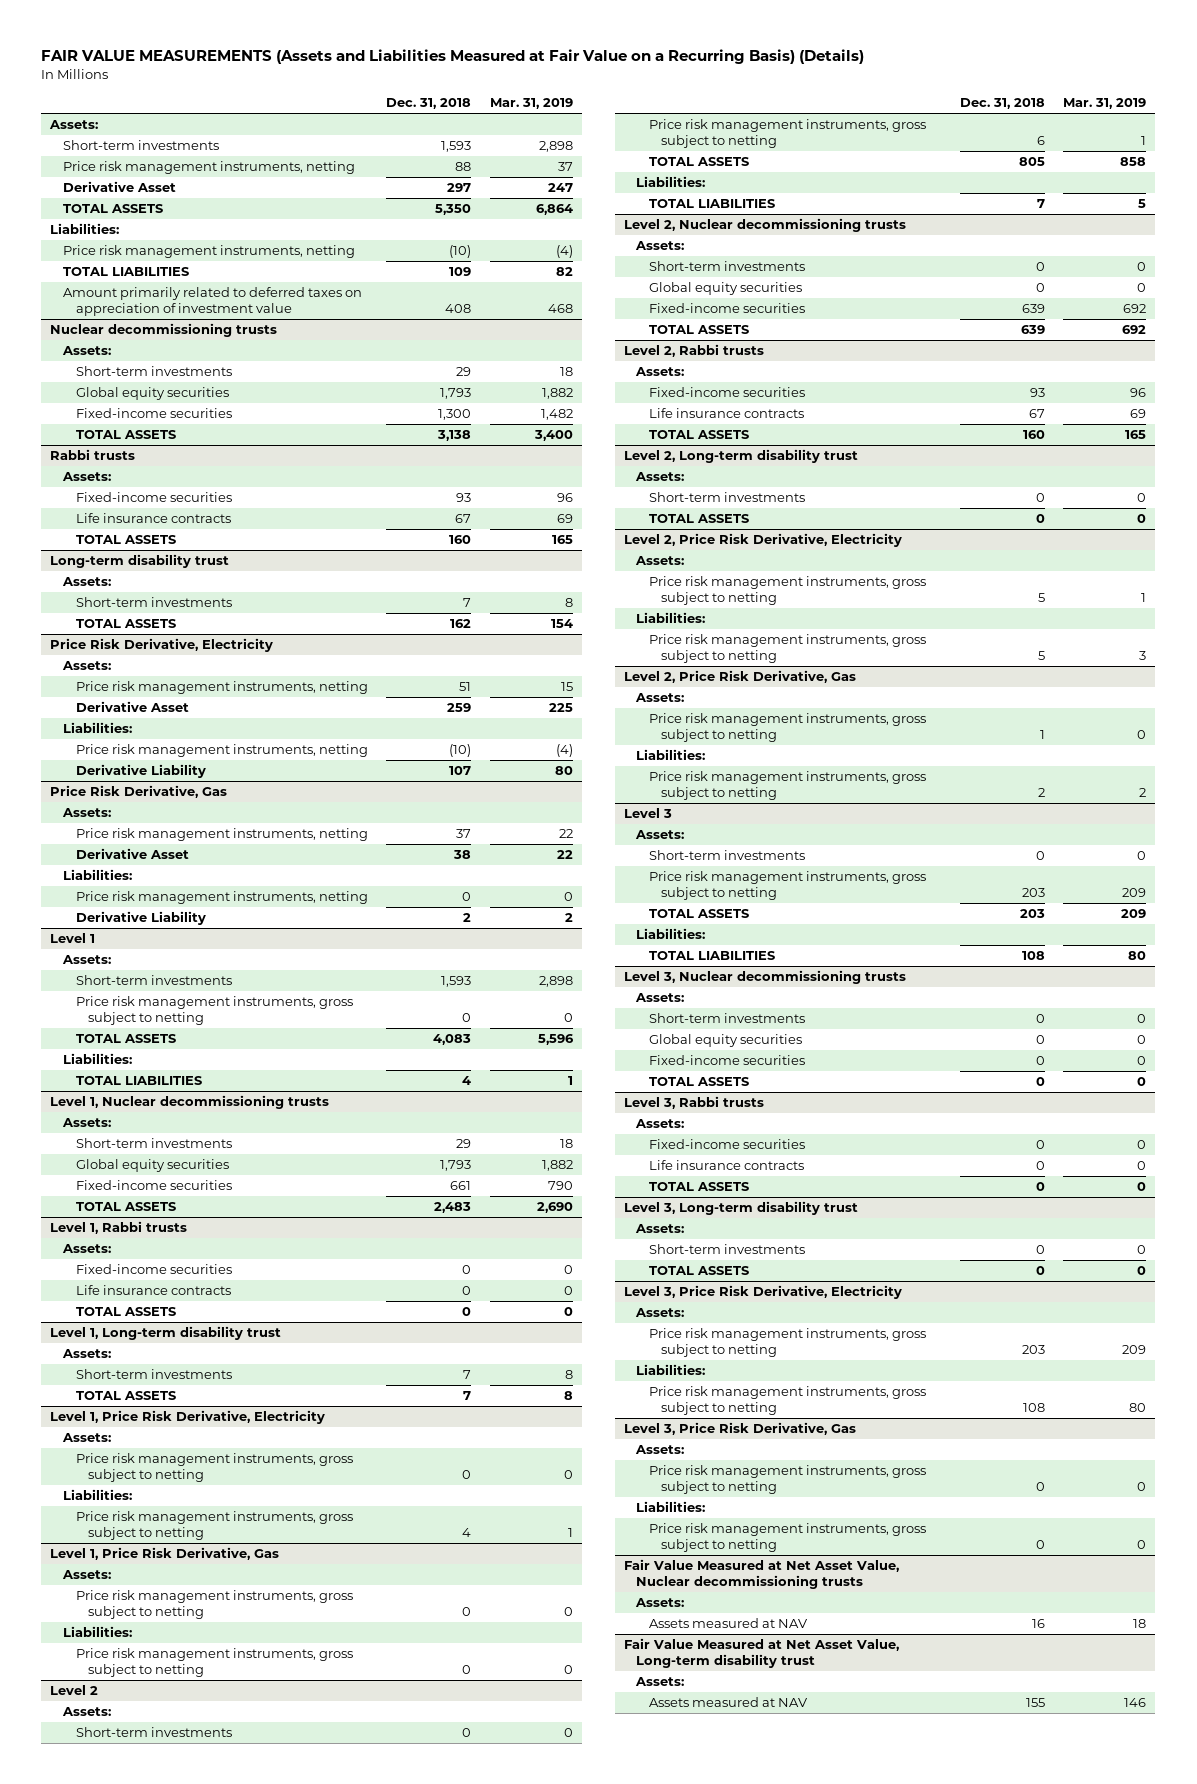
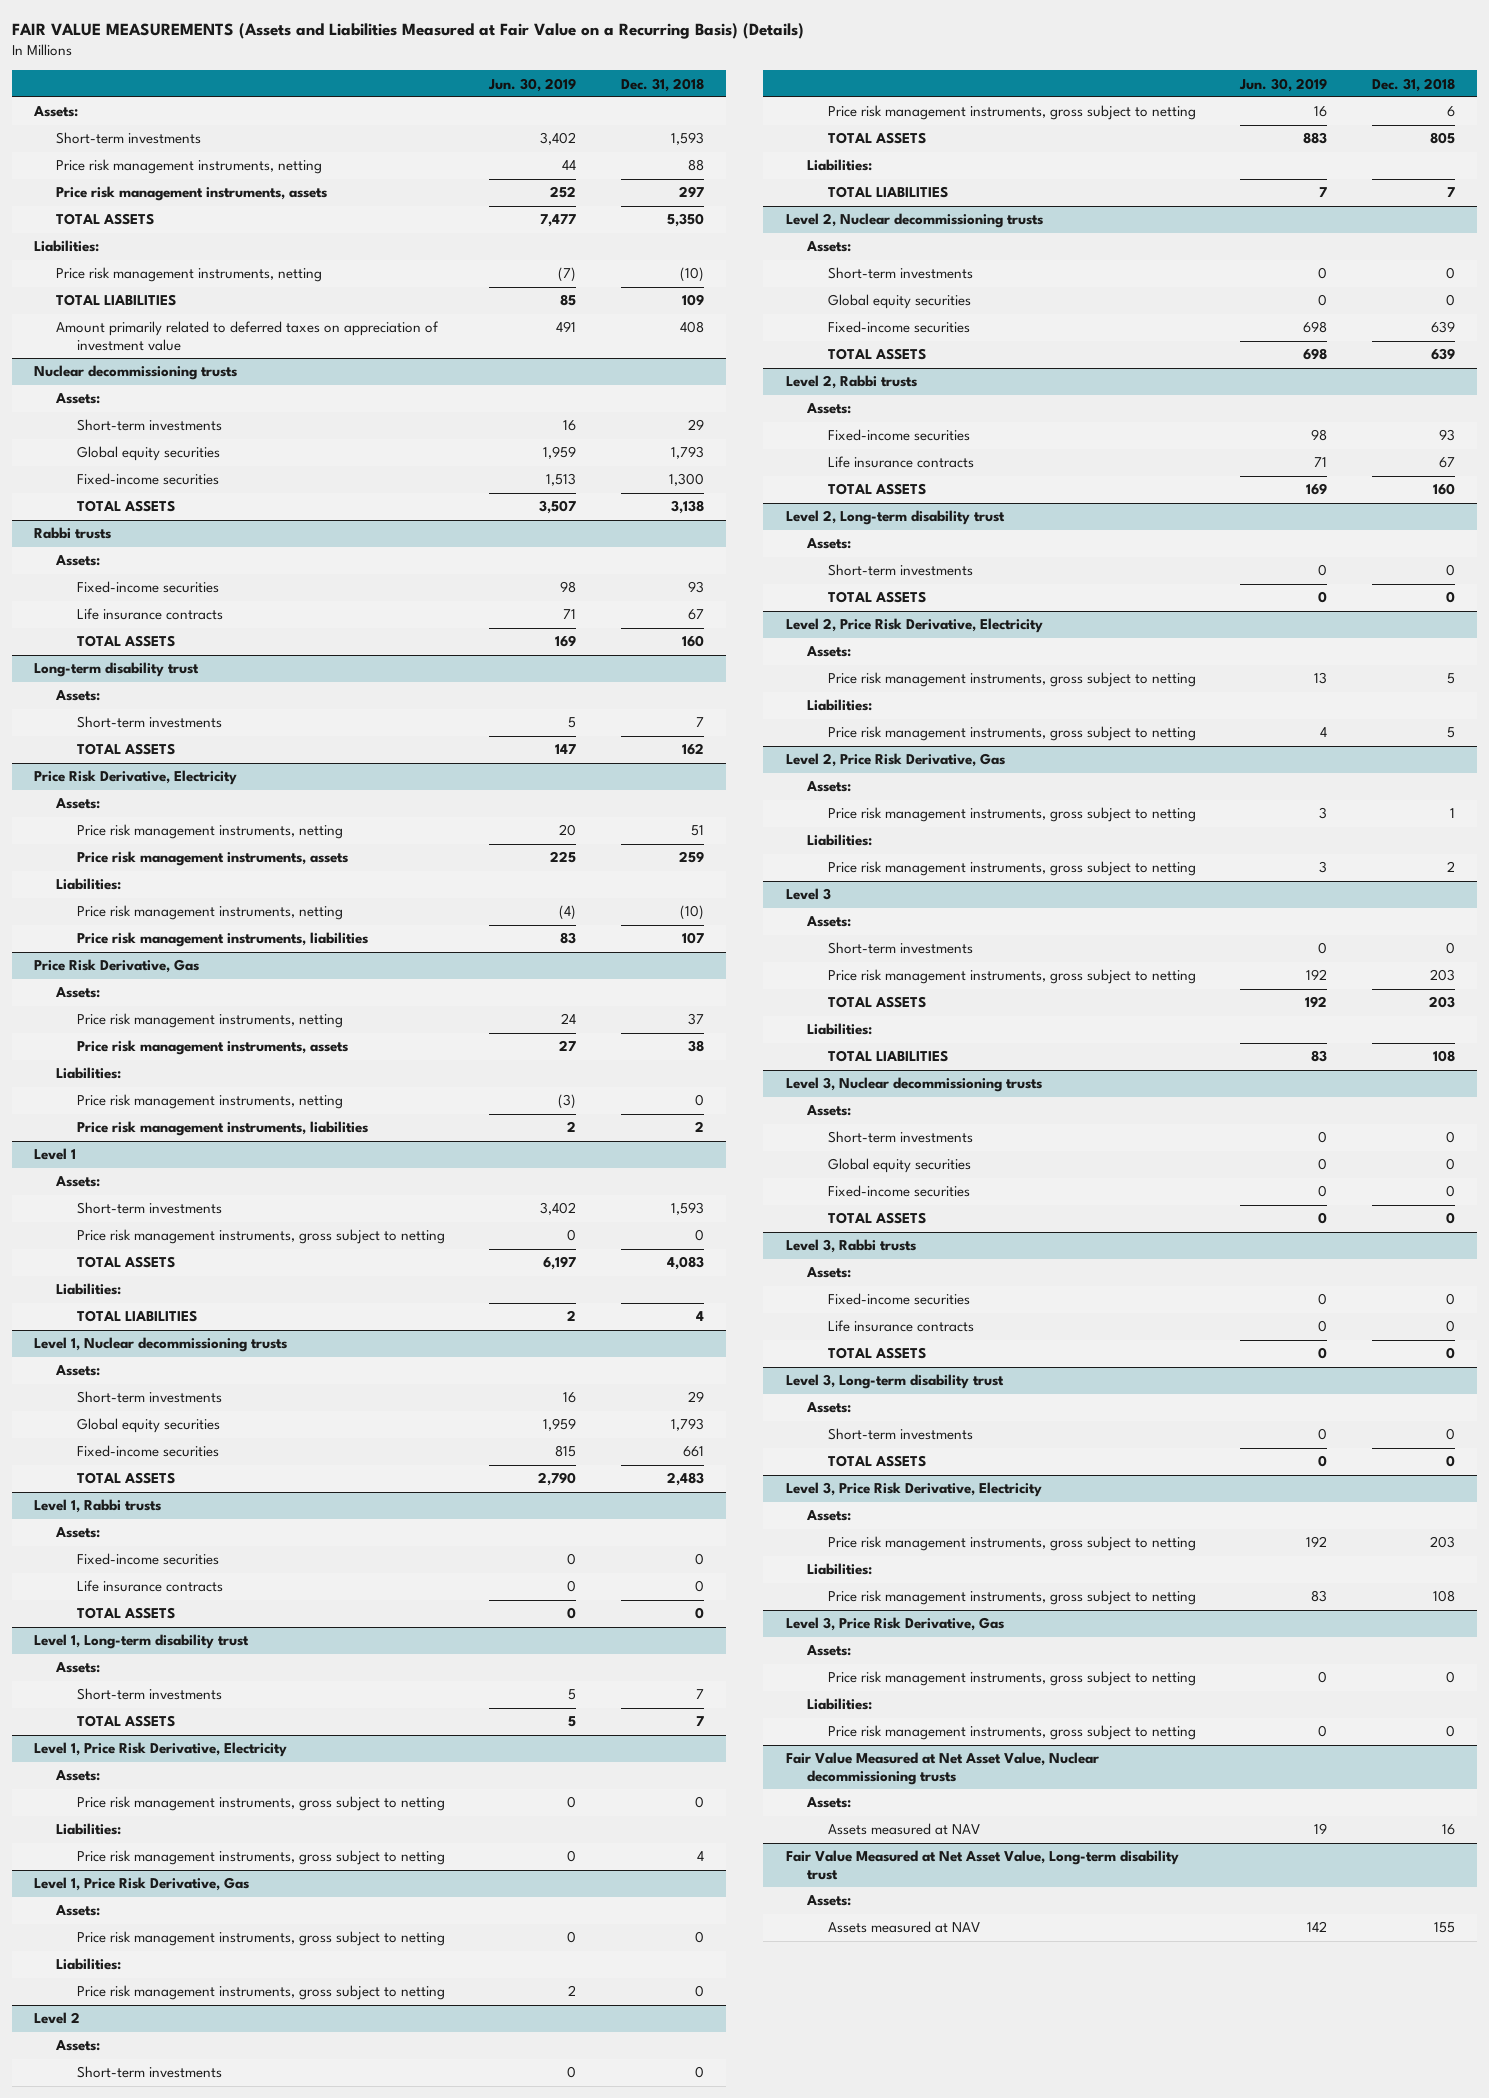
- | Dec. 31, 2018 | Mar. 31, 2019
+ | Jun. 30, 2019 | Dec. 31, 2018
- Derivative Asset | 297 | 247
+ Price risk management instruments, assets | 252 | 297
@ Price Risk Derivative, Electricity
- Derivative Asset | 259 | 225
+ Price risk management instruments, assets | 225 | 259
- Derivative Liability | 107 | 80
+ Price risk management instruments, liabilities | 83 | 107
@ Price Risk Derivative, Gas
- Derivative Asset | 38 | 22
+ Price risk management instruments, assets | 27 | 38
- Derivative Liability | 2 | 2
+ Price risk management instruments, liabilities | 2 | 2

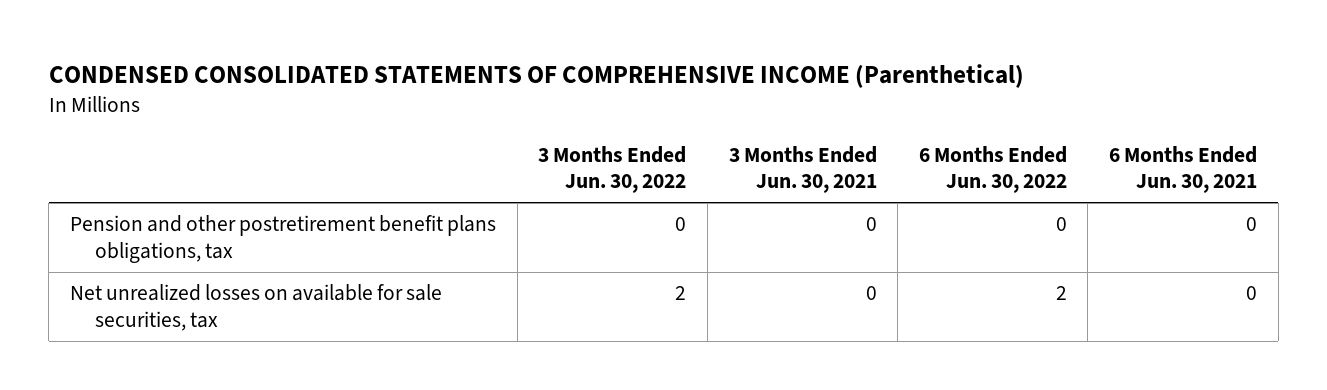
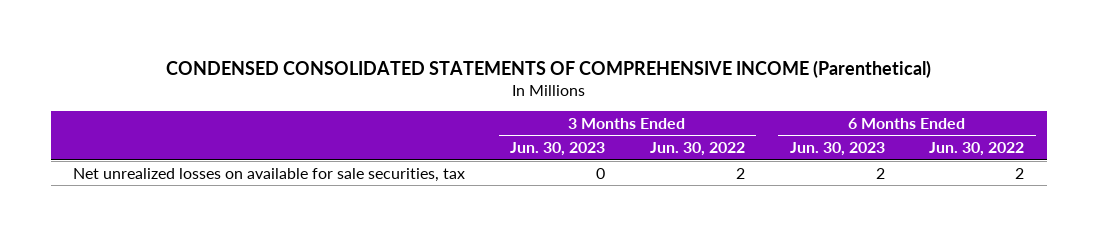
- | 3 Months Ended Jun. 30, 2022 | 3 Months Ended Jun. 30, 2021 | 6 Months Ended Jun. 30, 2022 | 6 Months Ended Jun. 30, 2021
+ | 3 Months Ended Jun. 30, 2023 | 3 Months Ended Jun. 30, 2022 | 6 Months Ended Jun. 30, 2023 | 6 Months Ended Jun. 30, 2022
- Pension and other postretirement benefit plans obligations, tax | 0 | 0 | 0 | 0

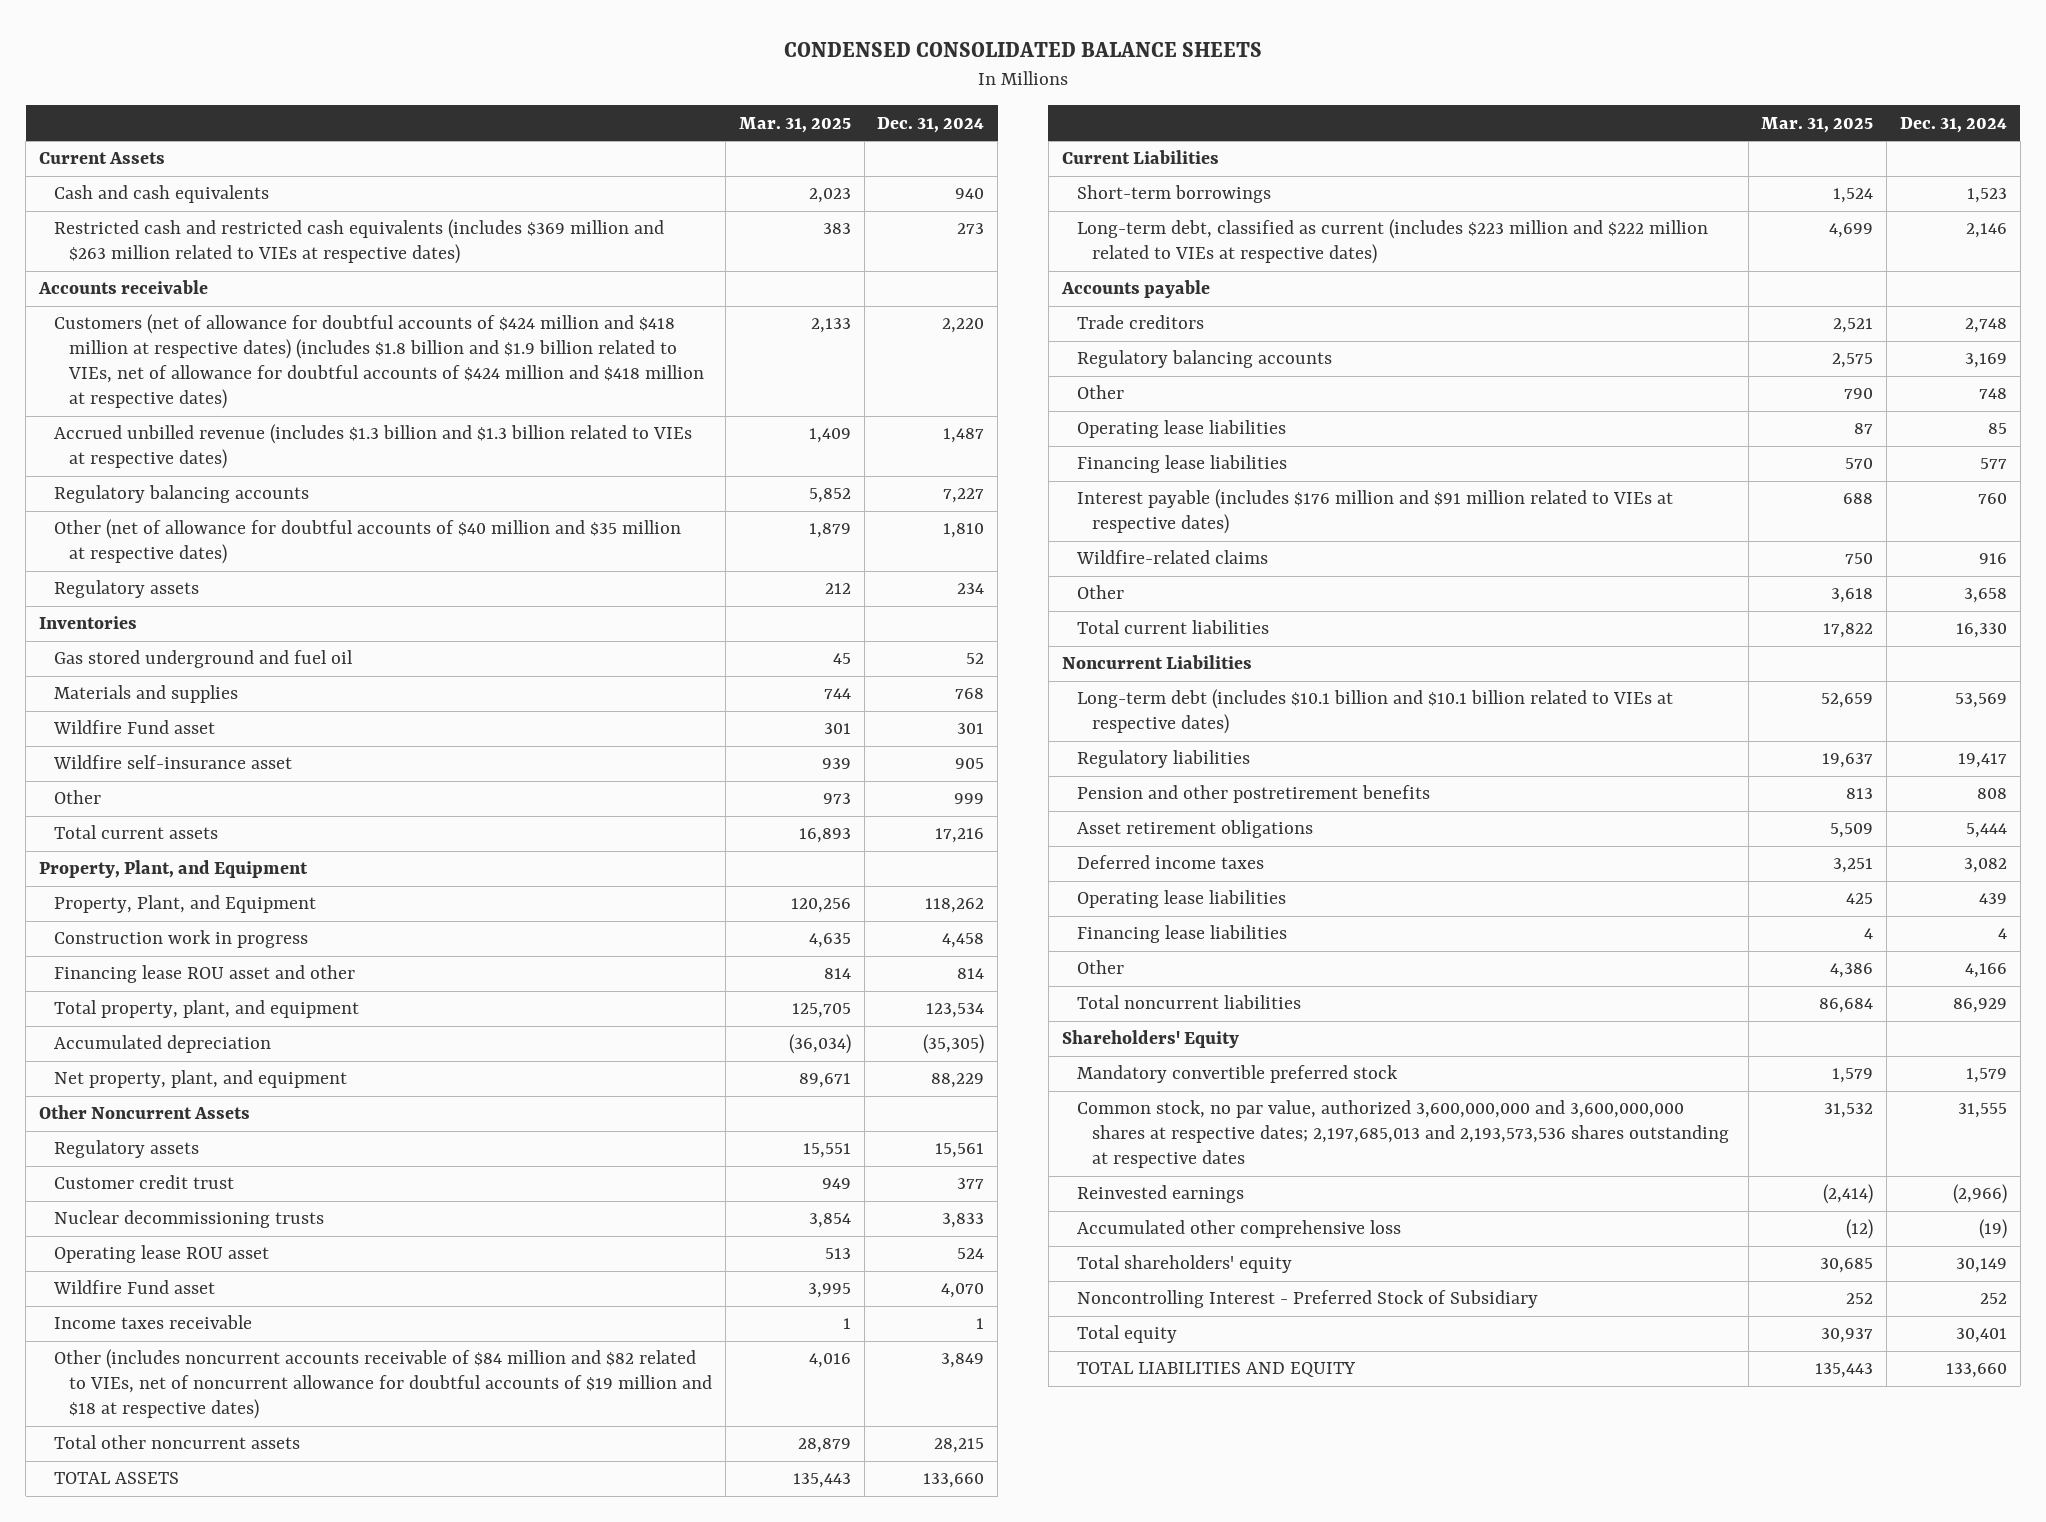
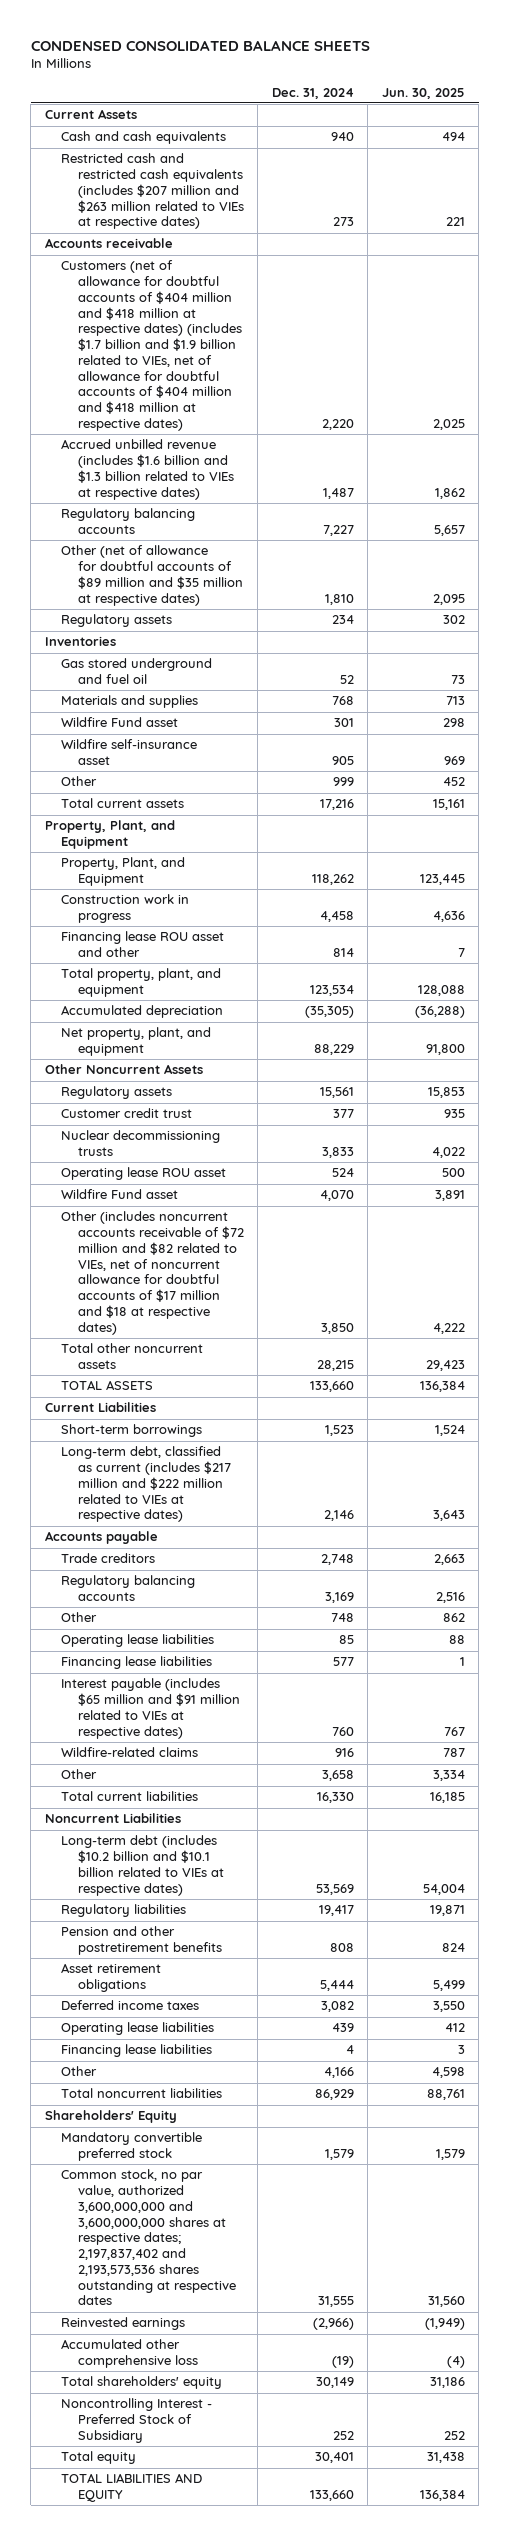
- | Mar. 31, 2025 | Dec. 31, 2024
+ | Dec. 31, 2024 | Jun. 30, 2025
- Restricted cash and restricted cash equivalents (includes $369 million and $263 million related to VIEs at respective dates) | 383 | 273
+ Restricted cash and restricted cash equivalents (includes $207 million and $263 million related to VIEs at respective dates) | 273 | 221
- Customers (net of allowance for doubtful accounts of $424 million and $418 million at respective dates) (includes $1.8 billion and $1.9 billion related to VIEs, net of allowance for doubtful accounts of $424 million and $418 million at respective dates) | 2,133 | 2,220
- Accrued unbilled revenue (includes $1.3 billion and $1.3 billion related to VIEs at respective dates) | 1,409 | 1,487
+ Customers (net of allowance for doubtful accounts of $404 million and $418 million at respective dates) (includes $1.7 billion and $1.9 billion related to VIEs, net of allowance for doubtful accounts of $404 million and $418 million at respective dates) | 2,220 | 2,025
+ Accrued unbilled revenue (includes $1.6 billion and $1.3 billion related to VIEs at respective dates) | 1,487 | 1,862
- Other (net of allowance for doubtful accounts of $40 million and $35 million at respective dates) | 1,879 | 1,810
+ Other (net of allowance for doubtful accounts of $89 million and $35 million at respective dates) | 1,810 | 2,095
- Income taxes receivable | 1 | 1
- Other (includes noncurrent accounts receivable of $84 million and $82 related to VIEs, net of noncurrent allowance for doubtful accounts of $19 million and $18 at respective dates) | 4,016 | 3,849
+ Other (includes noncurrent accounts receivable of $72 million and $82 related to VIEs, net of noncurrent allowance for doubtful accounts of $17 million and $18 at respective dates) | 3,850 | 4,222
- Long-term debt, classified as current (includes $223 million and $222 million related to VIEs at respective dates) | 4,699 | 2,146
+ Long-term debt, classified as current (includes $217 million and $222 million related to VIEs at respective dates) | 2,146 | 3,643
- Interest payable (includes $176 million and $91 million related to VIEs at respective dates) | 688 | 760
+ Interest payable (includes $65 million and $91 million related to VIEs at respective dates) | 760 | 767
- Long-term debt (includes $10.1 billion and $10.1 billion related to VIEs at respective dates) | 52,659 | 53,569
+ Long-term debt (includes $10.2 billion and $10.1 billion related to VIEs at respective dates) | 53,569 | 54,004
- Common stock, no par value, authorized 3,600,000,000 and 3,600,000,000 shares at respective dates; 2,197,685,013 and 2,193,573,536 shares outstanding at respective dates | 31,532 | 31,555
+ Common stock, no par value, authorized 3,600,000,000 and 3,600,000,000 shares at respective dates; 2,197,837,402 and 2,193,573,536 shares outstanding at respective dates | 31,555 | 31,560

